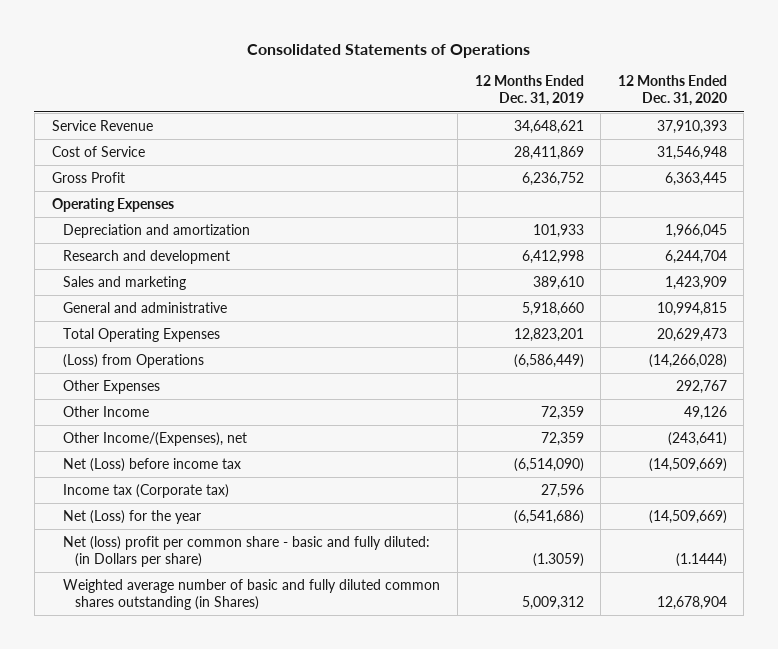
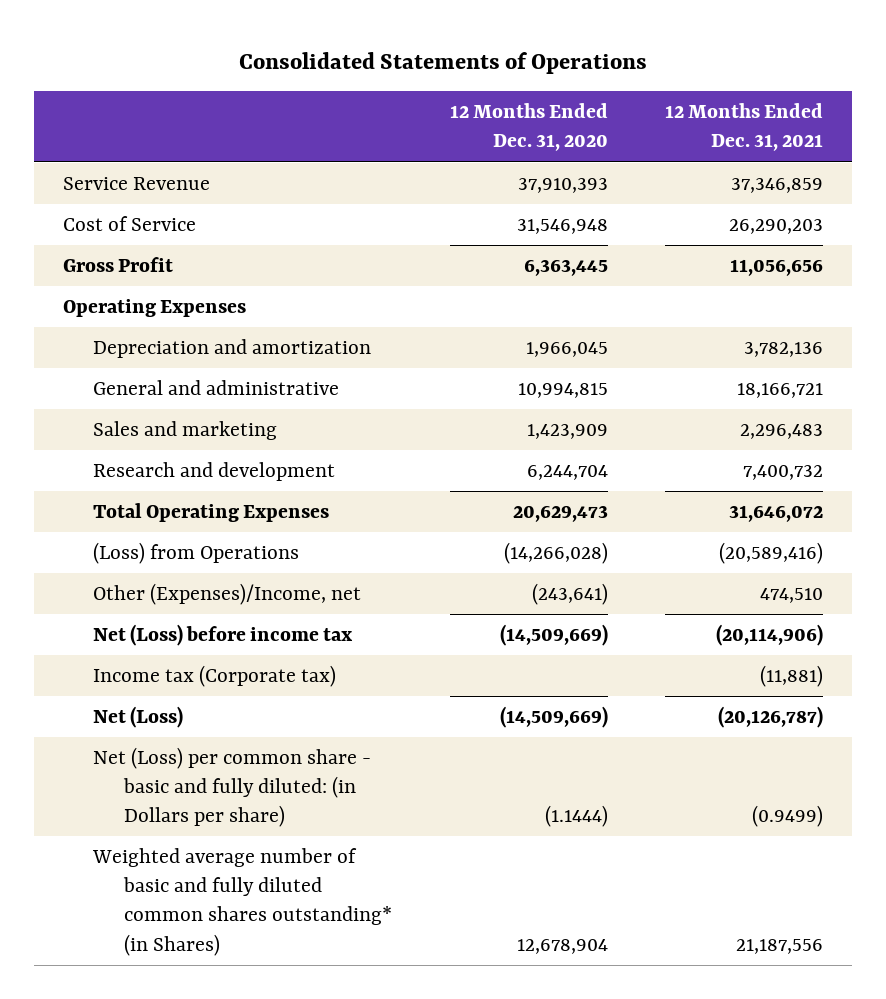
- | 12 Months Ended Dec. 31, 2019 | 12 Months Ended Dec. 31, 2020
+ | 12 Months Ended Dec. 31, 2020 | 12 Months Ended Dec. 31, 2021
moved down: Sales and marketing | 1,423,909 | 2,296,483
moved down: Research and development | 6,244,704 | 7,400,732
- Other Expenses | | 292,767
- Other Income | 72,359 | 49,126
- Other Income/(Expenses), net | 72,359 | (243,641)
+ Other (Expenses)/Income, net | (243,641) | 474,510
- Net (Loss) for the year | (6,541,686) | (14,509,669)
- Net (loss) profit per common share - basic and fully diluted: (in Dollars per share) | (1.3059) | (1.1444)
- Weighted average number of basic and fully diluted common shares outstanding (in Shares) | 5,009,312 | 12,678,904
+ Net (Loss) | (14,509,669) | (20,126,787)
+ Net (Loss) per common share - basic and fully diluted: (in Dollars per share) | (1.1444) | (0.9499)
+ Weighted average number of basic and fully diluted common shares outstanding* (in Shares) | 12,678,904 | 21,187,556

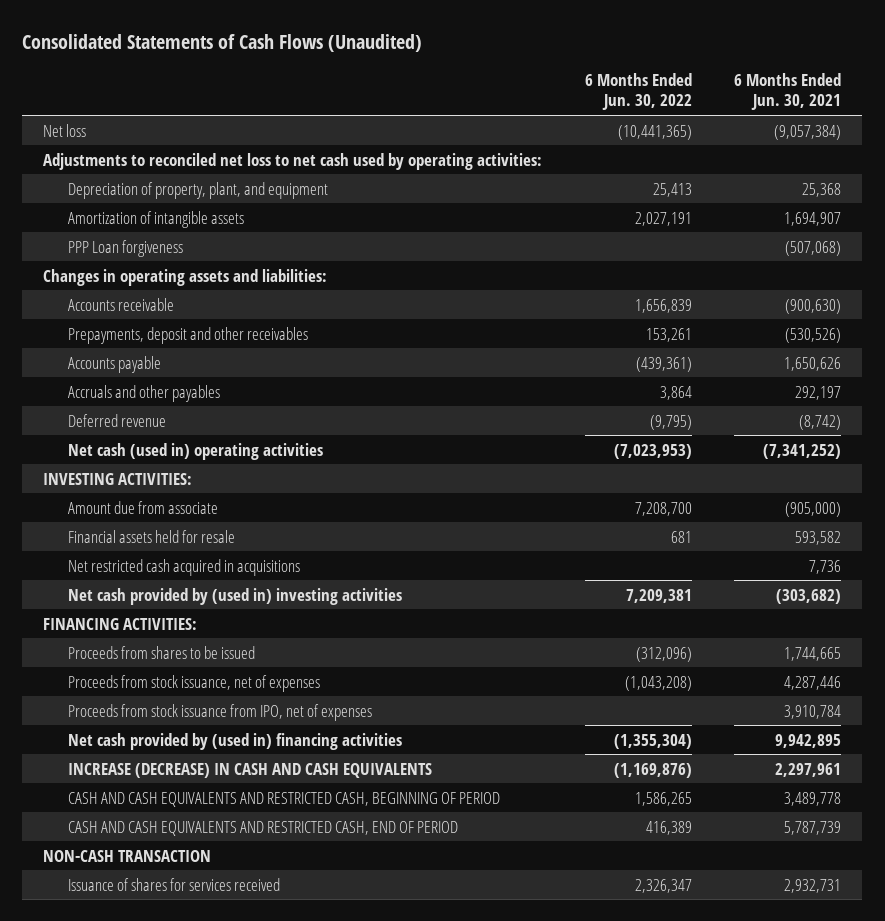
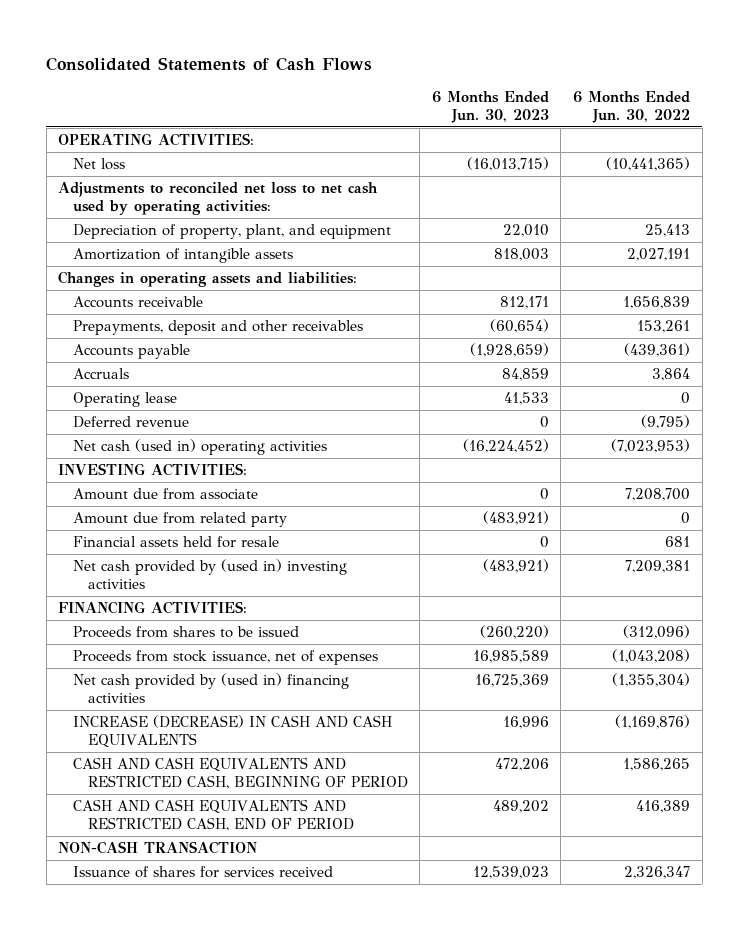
- Consolidated Statements of Cash Flows (Unaudited)
+ Consolidated Statements of Cash Flows
- | 6 Months Ended Jun. 30, 2022 | 6 Months Ended Jun. 30, 2021
+ | 6 Months Ended Jun. 30, 2023 | 6 Months Ended Jun. 30, 2022
+ OPERATING ACTIVITIES:
- PPP Loan forgiveness | | (507,068)
- Accruals and other payables | 3,864 | 292,197
+ Accruals | 84,859 | 3,864
+ Operating lease | 41,533 | 0
+ Amount due from related party | (483,921) | 0
- Net restricted cash acquired in acquisitions | | 7,736
- Proceeds from stock issuance from IPO, net of expenses | | 3,910,784

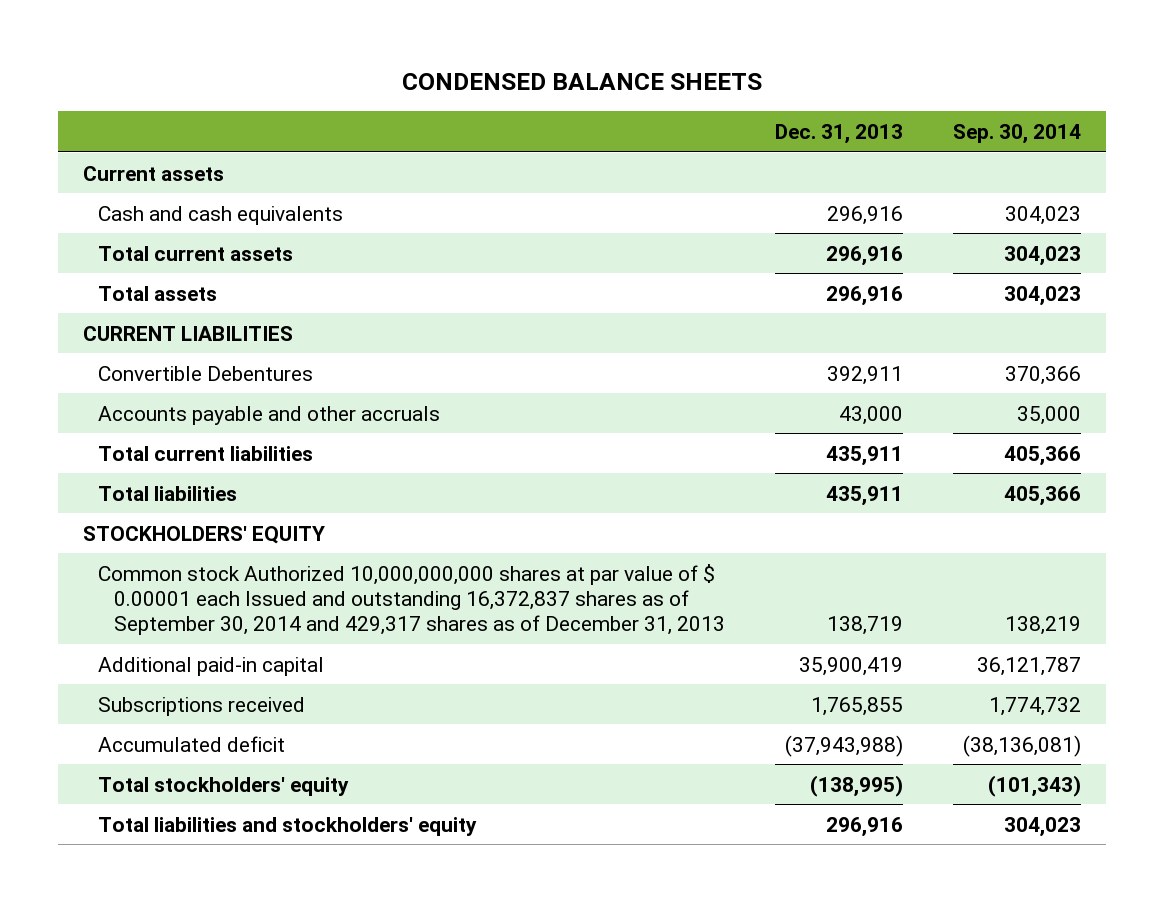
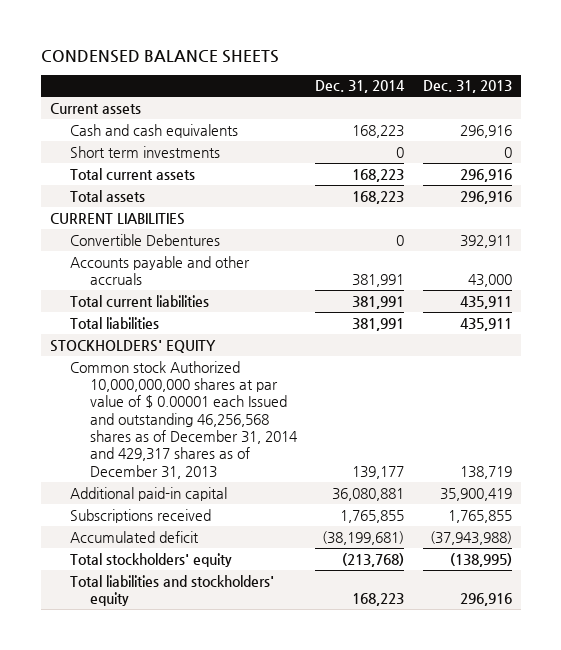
- | Dec. 31, 2013 | Sep. 30, 2014
+ | Dec. 31, 2014 | Dec. 31, 2013
+ Short term investments | 0 | 0
- Common stock Authorized 10,000,000,000 shares at par value of $ 0.00001 each Issued and outstanding 16,372,837 shares as of September 30, 2014 and 429,317 shares as of December 31, 2013 | 138,719 | 138,219
+ Common stock Authorized 10,000,000,000 shares at par value of $ 0.00001 each Issued and outstanding 46,256,568 shares as of December 31, 2014 and 429,317 shares as of December 31, 2013 | 139,177 | 138,719

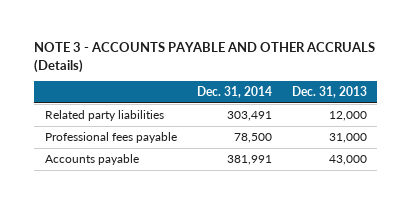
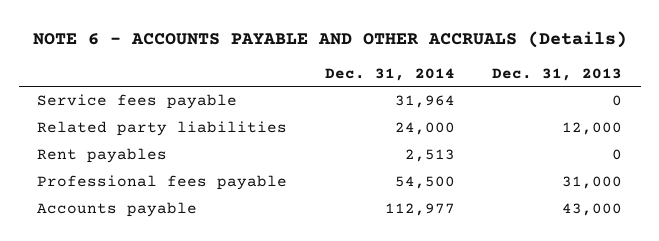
- NOTE 3 - ACCOUNTS PAYABLE AND OTHER ACCRUALS (Details)
+ NOTE 6 - ACCOUNTS PAYABLE AND OTHER ACCRUALS (Details)
- Related party liabilities | 303,491 | 12,000
- Professional fees payable | 78,500 | 31,000
- Accounts payable | 381,991 | 43,000
+ Service fees payable | 31,964 | 0
+ Related party liabilities | 24,000 | 12,000
+ Rent payables | 2,513 | 0
+ Professional fees payable | 54,500 | 31,000
+ Accounts payable | 112,977 | 43,000

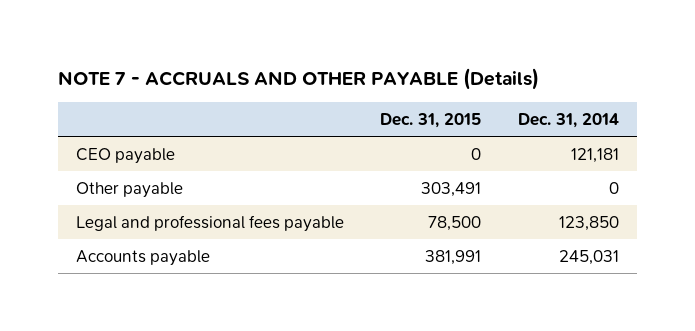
- NOTE 6 - ACCOUNTS PAYABLE AND OTHER ACCRUALS (Details)
+ NOTE 7 - ACCRUALS AND OTHER PAYABLE (Details)
- | Dec. 31, 2014 | Dec. 31, 2013
+ | Dec. 31, 2015 | Dec. 31, 2014
- Service fees payable | 31,964 | 0
- Related party liabilities | 24,000 | 12,000
- Rent payables | 2,513 | 0
- Professional fees payable | 54,500 | 31,000
- Accounts payable | 112,977 | 43,000
+ CEO payable | 0 | 121,181
+ Other payable | 303,491 | 0
+ Legal and professional fees payable | 78,500 | 123,850
+ Accounts payable | 381,991 | 245,031

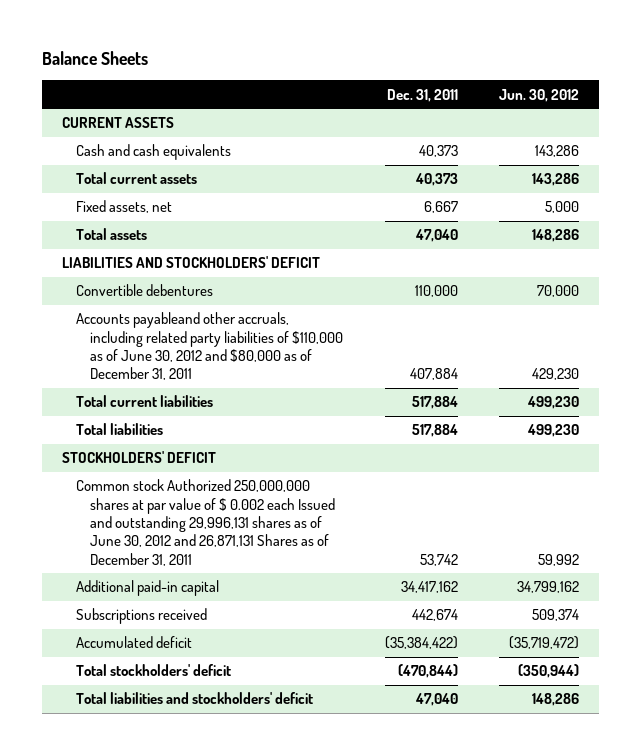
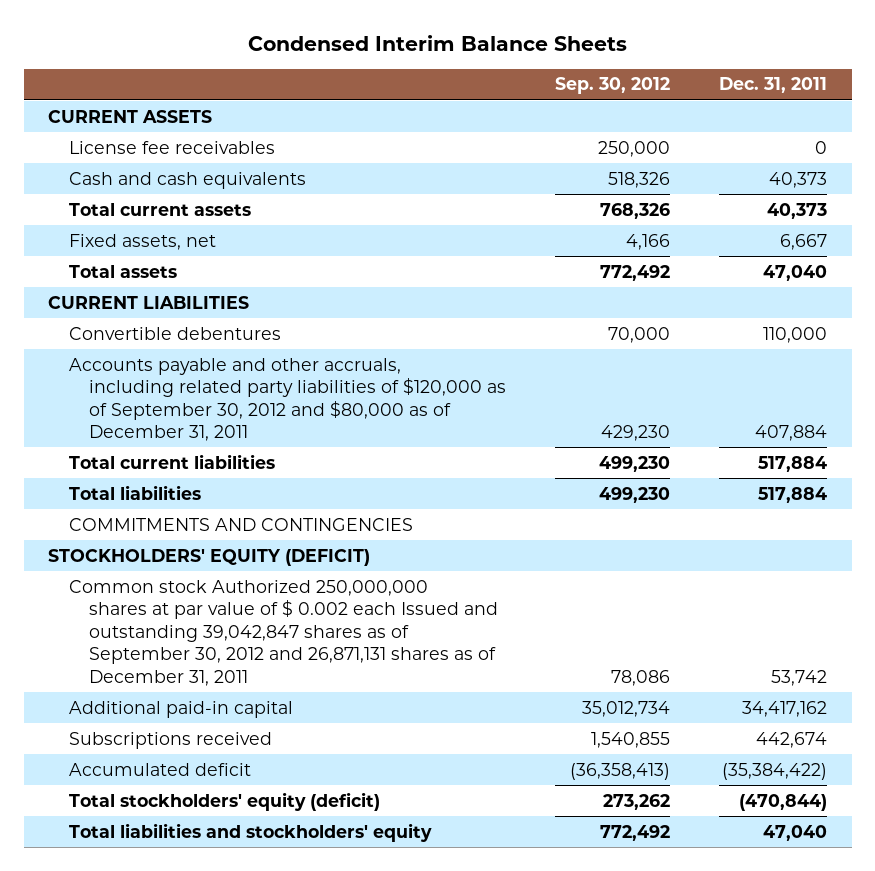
- Balance Sheets
+ Condensed Interim Balance Sheets
- | Dec. 31, 2011 | Jun. 30, 2012
+ | Sep. 30, 2012 | Dec. 31, 2011
+ License fee receivables | 250,000 | 0
- LIABILITIES AND STOCKHOLDERS' DEFICIT
+ CURRENT LIABILITIES
- Accounts payableand other accruals, including related party liabilities of $110,000 as of June 30, 2012 and $80,000 as of December 31, 2011 | 407,884 | 429,230
+ Accounts payable and other accruals, including related party liabilities of $120,000 as of September 30, 2012 and $80,000 as of December 31, 2011 | 429,230 | 407,884
- STOCKHOLDERS' DEFICIT
- Common stock Authorized 250,000,000 shares at par value of $ 0.002 each Issued and outstanding 29,996,131 shares as of June 30, 2012 and 26,871,131 Shares as of December 31, 2011 | 53,742 | 59,992
+ COMMITMENTS AND CONTINGENCIES
+ STOCKHOLDERS' EQUITY (DEFICIT)
+ Common stock Authorized 250,000,000 shares at par value of $ 0.002 each Issued and outstanding 39,042,847 shares as of September 30, 2012 and 26,871,131 shares as of December 31, 2011 | 78,086 | 53,742
- Total stockholders' deficit | (470,844) | (350,944)
- Total liabilities and stockholders' deficit | 47,040 | 148,286
+ Total stockholders' equity (deficit) | 273,262 | (470,844)
+ Total liabilities and stockholders' equity | 772,492 | 47,040

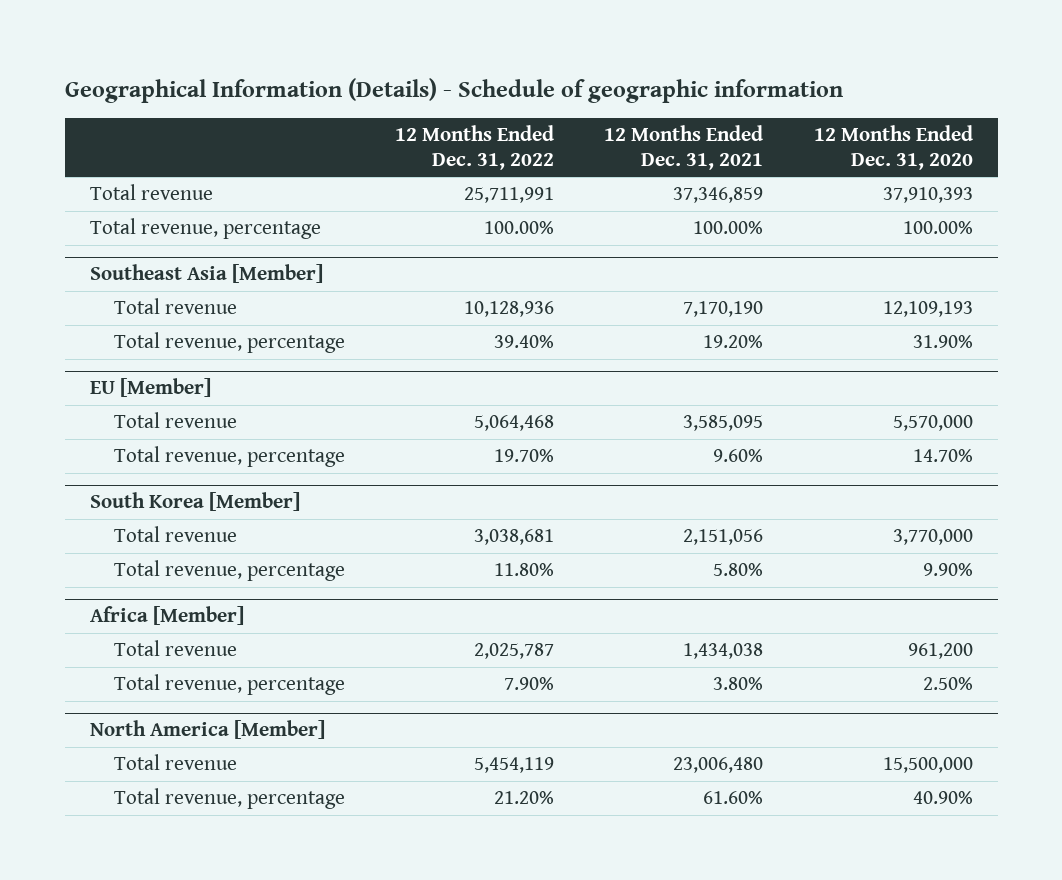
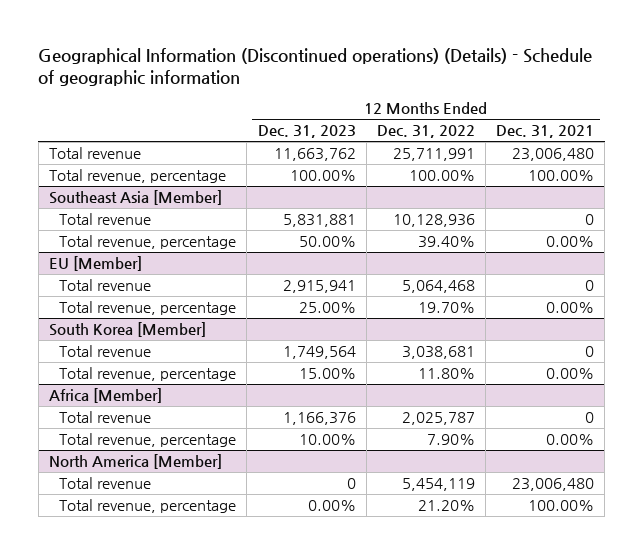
- Geographical Information (Details) - Schedule of geographic information
+ Geographical Information (Discontinued operations) (Details) - Schedule of geographic information
- | 12 Months Ended Dec. 31, 2022 | 12 Months Ended Dec. 31, 2021 | 12 Months Ended Dec. 31, 2020
+ | 12 Months Ended Dec. 31, 2023 | 12 Months Ended Dec. 31, 2022 | 12 Months Ended Dec. 31, 2021
- Total revenue | 25,711,991 | 37,346,859 | 37,910,393
+ Total revenue | 11,663,762 | 25,711,991 | 23,006,480
@ Southeast Asia [Member]
- Total revenue | 10,128,936 | 7,170,190 | 12,109,193
- Total revenue, percentage | 39.40% | 19.20% | 31.90%
+ Total revenue | 5,831,881 | 10,128,936 | 0
+ Total revenue, percentage | 50.00% | 39.40% | 0.00%
@ EU [Member]
- Total revenue | 5,064,468 | 3,585,095 | 5,570,000
- Total revenue, percentage | 19.70% | 9.60% | 14.70%
+ Total revenue | 2,915,941 | 5,064,468 | 0
+ Total revenue, percentage | 25.00% | 19.70% | 0.00%
@ South Korea [Member]
- Total revenue | 3,038,681 | 2,151,056 | 3,770,000
- Total revenue, percentage | 11.80% | 5.80% | 9.90%
+ Total revenue | 1,749,564 | 3,038,681 | 0
+ Total revenue, percentage | 15.00% | 11.80% | 0.00%
@ Africa [Member]
- Total revenue | 2,025,787 | 1,434,038 | 961,200
- Total revenue, percentage | 7.90% | 3.80% | 2.50%
+ Total revenue | 1,166,376 | 2,025,787 | 0
+ Total revenue, percentage | 10.00% | 7.90% | 0.00%
@ North America [Member]
- Total revenue, percentage | 21.20% | 61.60% | 40.90%
+ Total revenue, percentage | 0.00% | 21.20% | 100.00%

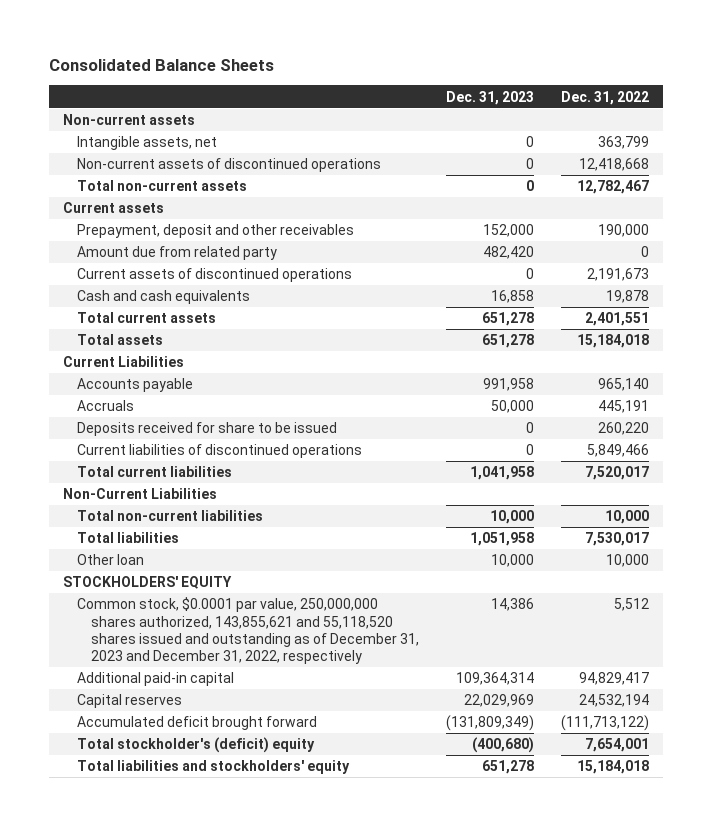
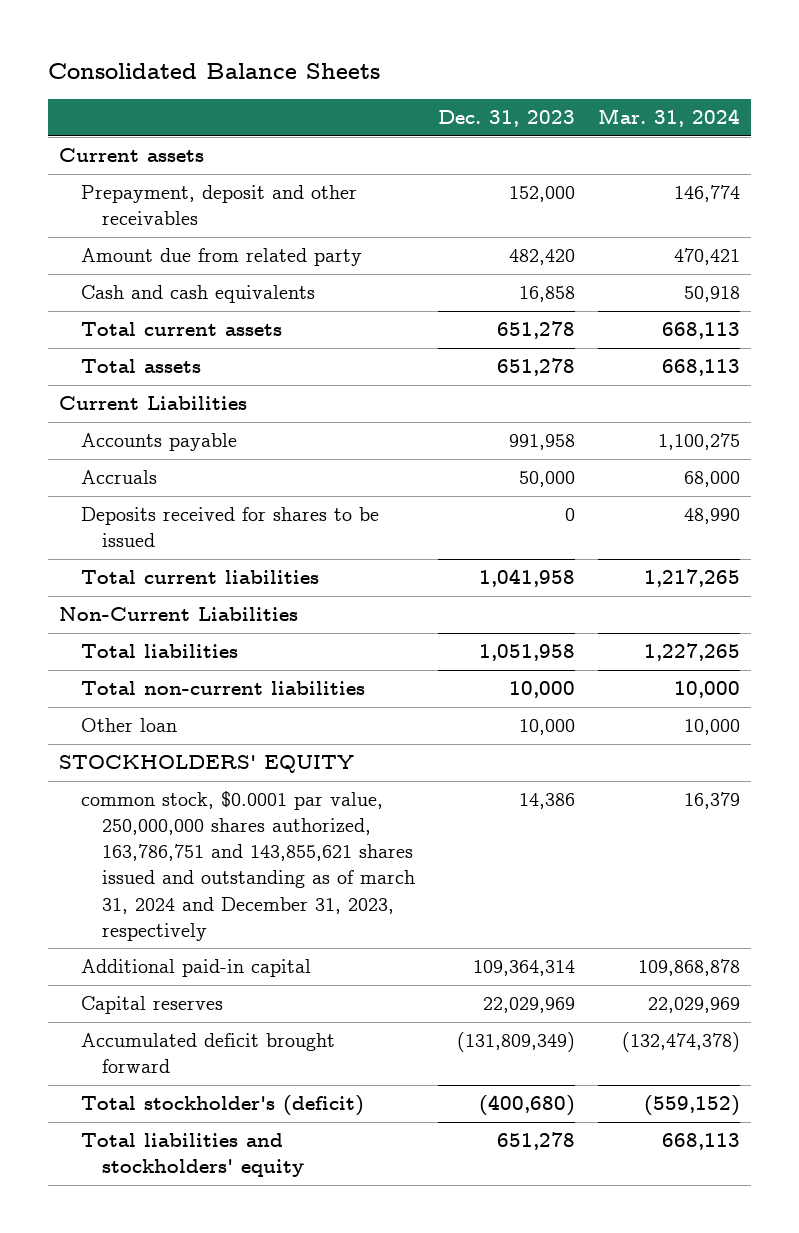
- | Dec. 31, 2023 | Dec. 31, 2022
+ | Dec. 31, 2023 | Mar. 31, 2024
- Non-current assets
- Intangible assets, net | 0 | 363,799
- Non-current assets of discontinued operations | 0 | 12,418,668
- Total non-current assets | 0 | 12,782,467
- Current assets of discontinued operations | 0 | 2,191,673
- Deposits received for share to be issued | 0 | 260,220
- Current liabilities of discontinued operations | 0 | 5,849,466
+ Deposits received for shares to be issued | 0 | 48,990
moved down: Total non-current liabilities | 10,000 | 10,000
- Common stock, $0.0001 par value, 250,000,000 shares authorized, 143,855,621 and 55,118,520 shares issued and outstanding as of December 31, 2023 and December 31, 2022, respectively | 14,386 | 5,512
+ common stock, $0.0001 par value, 250,000,000 shares authorized, 163,786,751 and 143,855,621 shares issued and outstanding as of march 31, 2024 and December 31, 2023, respectively | 14,386 | 16,379
- Total stockholder's (deficit) equity | (400,680) | 7,654,001
+ Total stockholder's (deficit) | (400,680) | (559,152)

